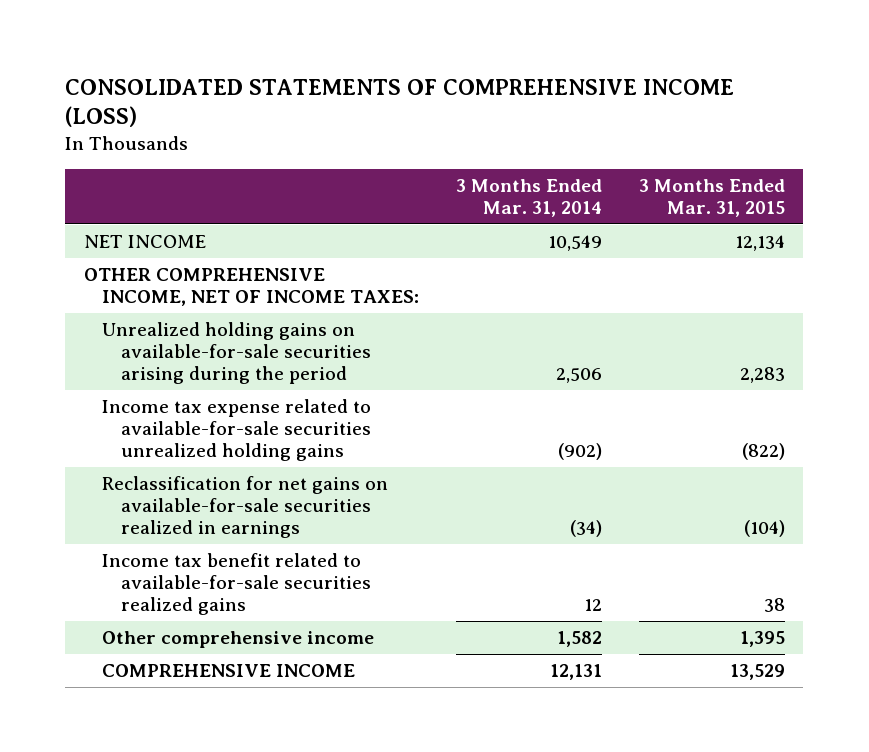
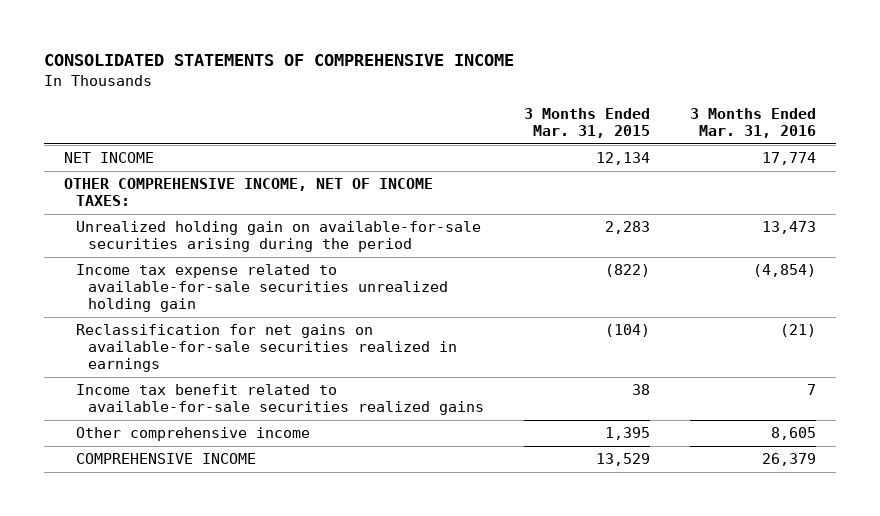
- CONSOLIDATED STATEMENTS OF COMPREHENSIVE INCOME (LOSS)
+ CONSOLIDATED STATEMENTS OF COMPREHENSIVE INCOME
- | 3 Months Ended Mar. 31, 2014 | 3 Months Ended Mar. 31, 2015
+ | 3 Months Ended Mar. 31, 2015 | 3 Months Ended Mar. 31, 2016
- Unrealized holding gains on available-for-sale securities arising during the period | 2,506 | 2,283
- Income tax expense related to available-for-sale securities unrealized holding gains | (902) | (822)
+ Unrealized holding gain on available-for-sale securities arising during the period | 2,283 | 13,473
+ Income tax expense related to available-for-sale securities unrealized holding gain | (822) | (4,854)

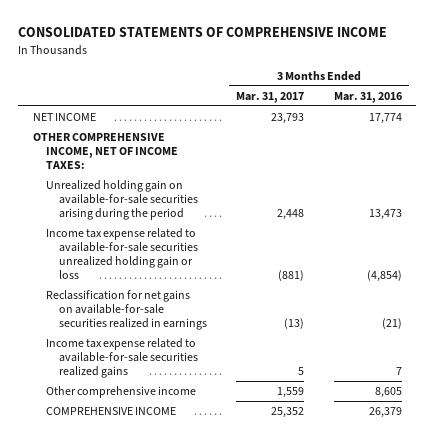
- | 3 Months Ended Mar. 31, 2015 | 3 Months Ended Mar. 31, 2016
+ | 3 Months Ended Mar. 31, 2017 | 3 Months Ended Mar. 31, 2016
- Income tax expense related to available-for-sale securities unrealized holding gain | (822) | (4,854)
+ Income tax expense related to available-for-sale securities unrealized holding gain or loss | (881) | (4,854)
- Income tax benefit related to available-for-sale securities realized gains | 38 | 7
+ Income tax expense related to available-for-sale securities realized gains | 5 | 7

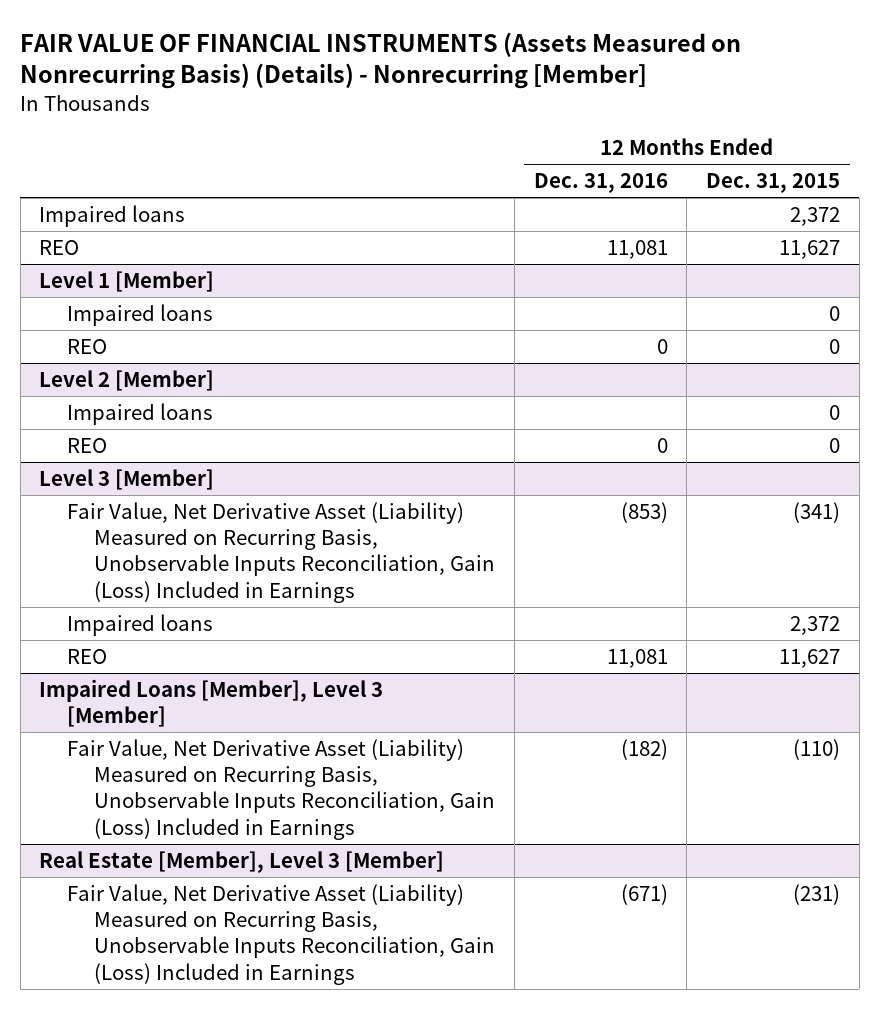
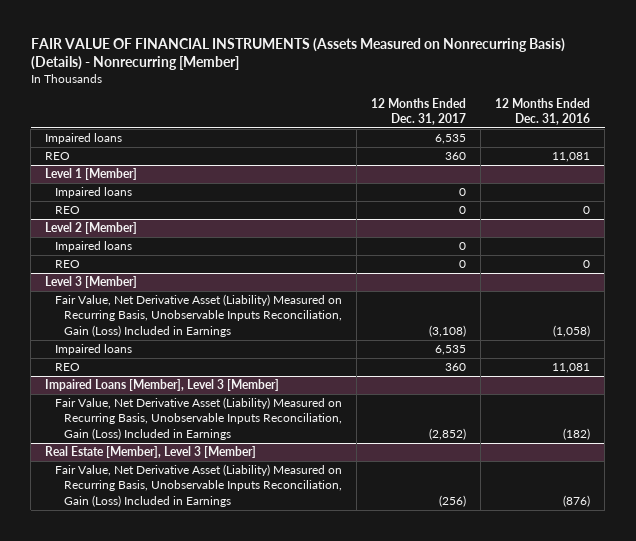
- | 12 Months Ended Dec. 31, 2016 | 12 Months Ended Dec. 31, 2015
+ | 12 Months Ended Dec. 31, 2017 | 12 Months Ended Dec. 31, 2016
@ Level 3 [Member]
- Fair Value, Net Derivative Asset (Liability) Measured on Recurring Basis, Unobservable Inputs Reconciliation, Gain (Loss) Included in Earnings | (853) | (341)
+ Fair Value, Net Derivative Asset (Liability) Measured on Recurring Basis, Unobservable Inputs Reconciliation, Gain (Loss) Included in Earnings | (3,108) | (1,058)
@ Real Estate [Member], Level 3 [Member]
- Fair Value, Net Derivative Asset (Liability) Measured on Recurring Basis, Unobservable Inputs Reconciliation, Gain (Loss) Included in Earnings | (671) | (231)
+ Fair Value, Net Derivative Asset (Liability) Measured on Recurring Basis, Unobservable Inputs Reconciliation, Gain (Loss) Included in Earnings | (256) | (876)

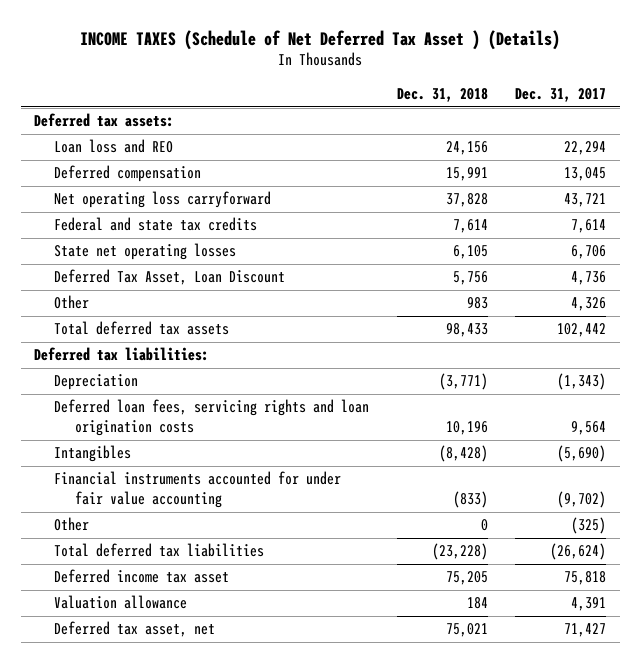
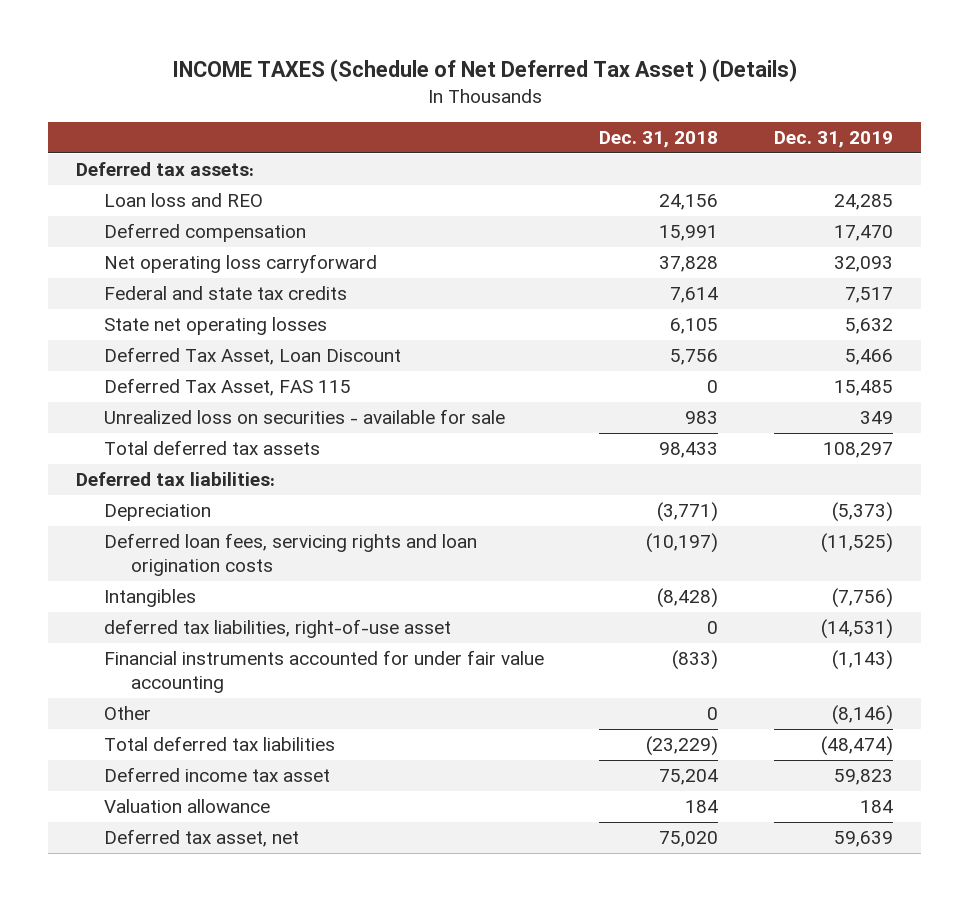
- | Dec. 31, 2018 | Dec. 31, 2017
+ | Dec. 31, 2018 | Dec. 31, 2019
- Other | 983 | 4,326
+ Deferred Tax Asset, FAS 115 | 0 | 15,485
+ Unrealized loss on securities - available for sale | 983 | 349
- Deferred loan fees, servicing rights and loan origination costs | 10,196 | 9,564
+ Deferred loan fees, servicing rights and loan origination costs | (10,197) | (11,525)
+ deferred tax liabilities, right-of-use asset | 0 | (14,531)
- Total deferred tax liabilities | (23,228) | (26,624)
- Deferred income tax asset | 75,205 | 75,818
+ Total deferred tax liabilities | (23,229) | (48,474)
+ Deferred income tax asset | 75,204 | 59,823
- Deferred tax asset, net | 75,021 | 71,427
+ Deferred tax asset, net | 75,020 | 59,639

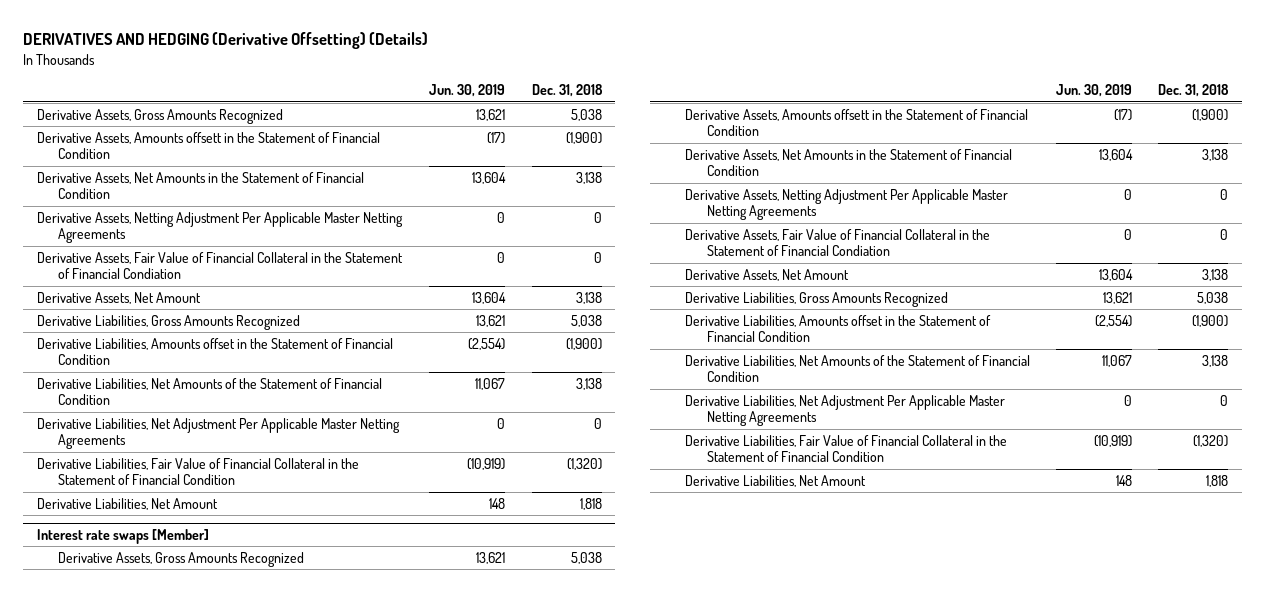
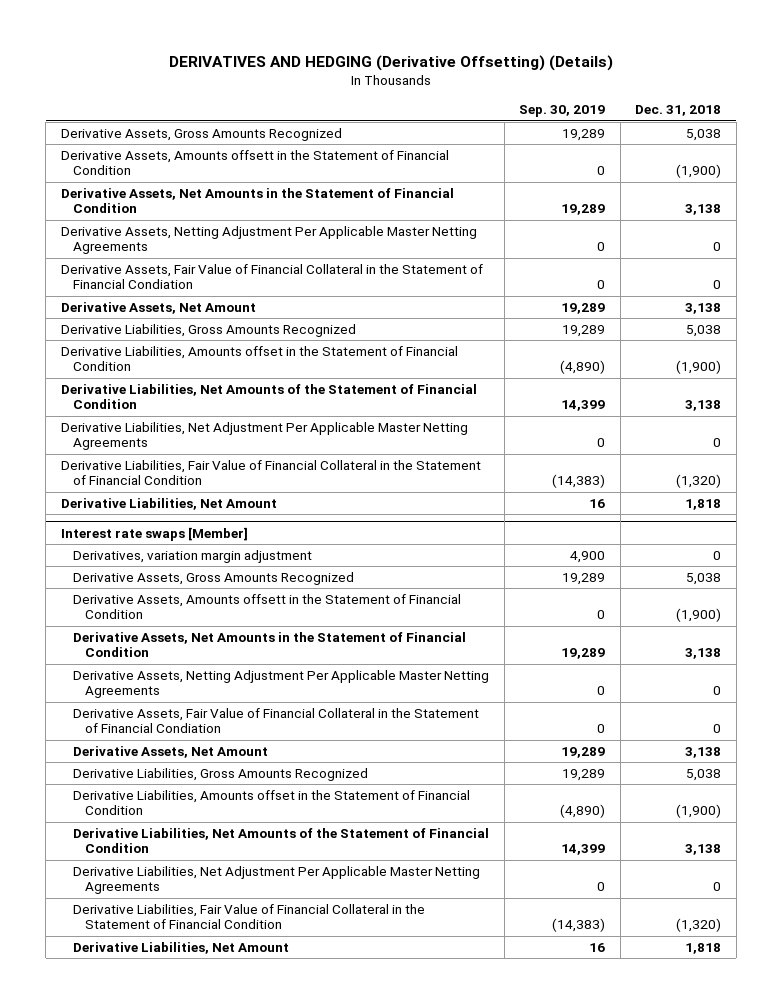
- | Jun. 30, 2019 | Dec. 31, 2018
+ | Sep. 30, 2019 | Dec. 31, 2018
@ Interest rate swaps [Member]
+ Derivatives, variation margin adjustment | 4,900 | 0

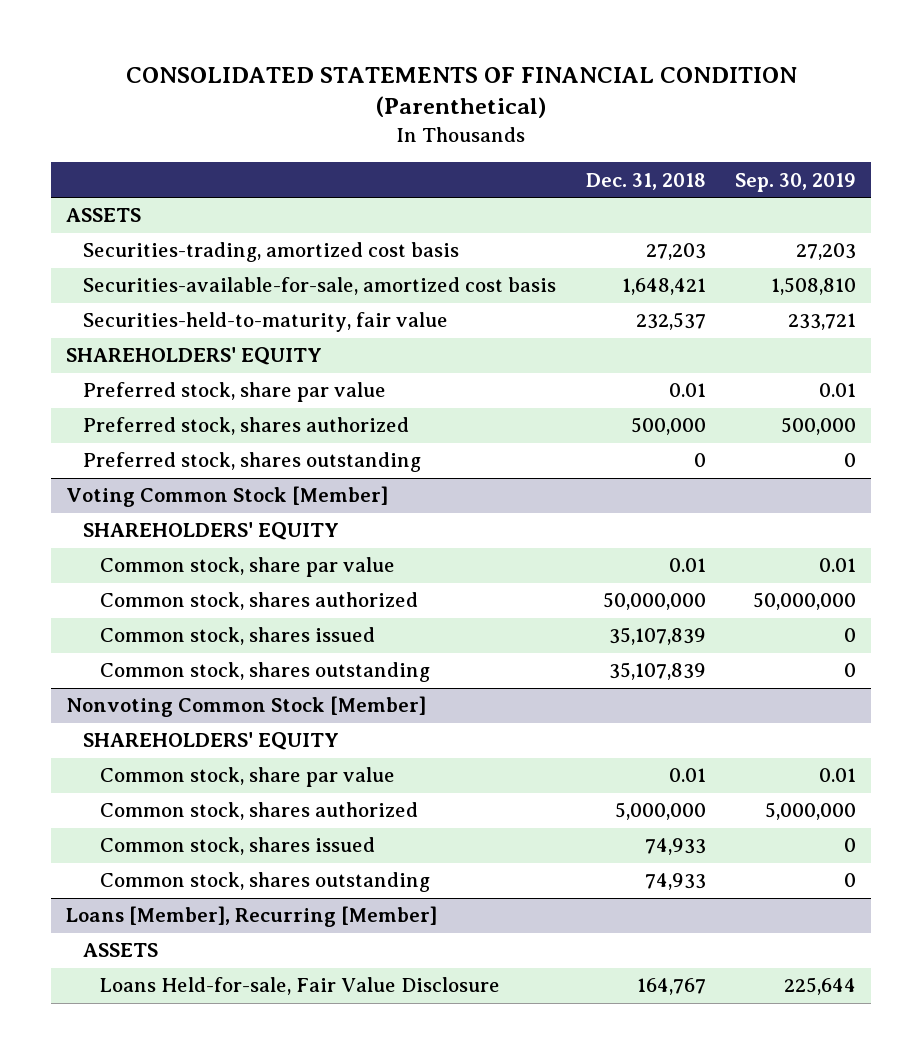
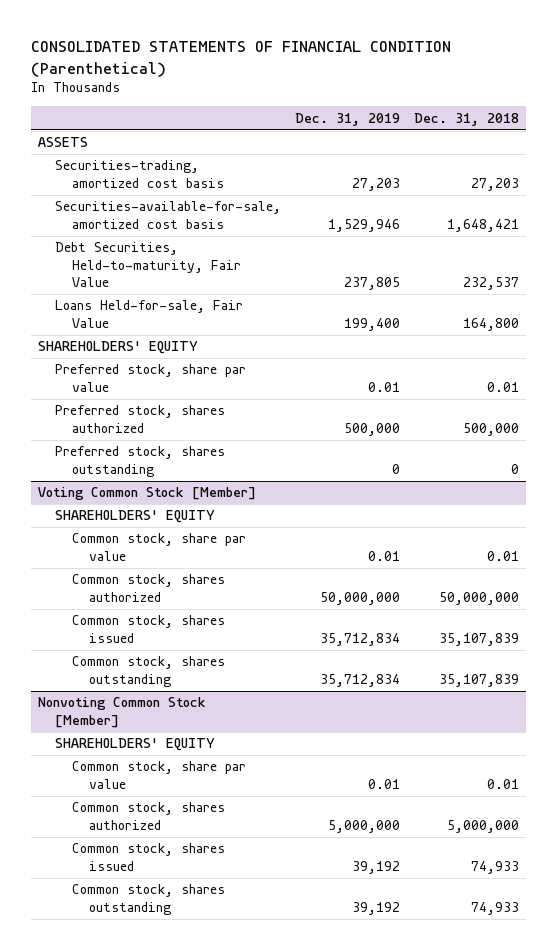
- | Dec. 31, 2018 | Sep. 30, 2019
+ | Dec. 31, 2019 | Dec. 31, 2018
- Securities-held-to-maturity, fair value | 232,537 | 233,721
+ Debt Securities, Held-to-maturity, Fair Value | 237,805 | 232,537
+ Loans Held-for-sale, Fair Value | 199,400 | 164,800
- Loans [Member], Recurring [Member]
- ASSETS
- Loans Held-for-sale, Fair Value Disclosure | 164,767 | 225,644

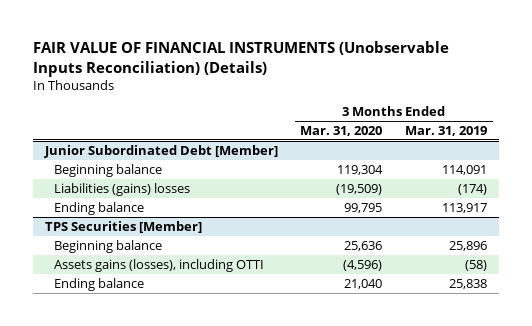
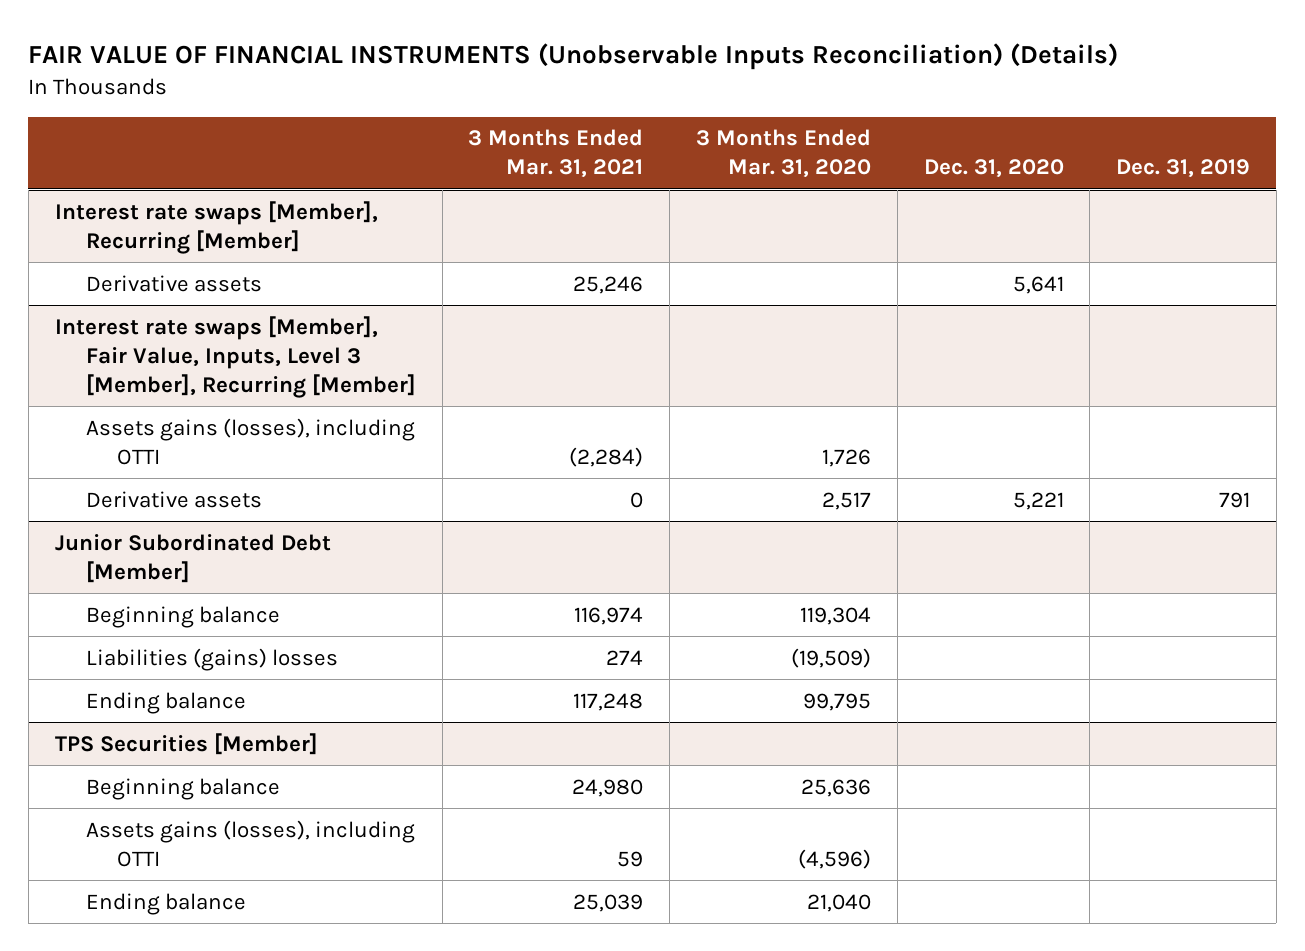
- | 3 Months Ended Mar. 31, 2020 | 3 Months Ended Mar. 31, 2019
+ | 3 Months Ended Mar. 31, 2021 | 3 Months Ended Mar. 31, 2020 | Dec. 31, 2020 | Dec. 31, 2019
+ Interest rate swaps [Member], Recurring [Member]
+ Derivative assets | 25,246 | | 5,641 |
+ Interest rate swaps [Member], Fair Value, Inputs, Level 3 [Member], Recurring [Member]
+ Assets gains (losses), including OTTI | (2,284) | 1,726 | |
+ Derivative assets | 0 | 2,517 | 5,221 | 791

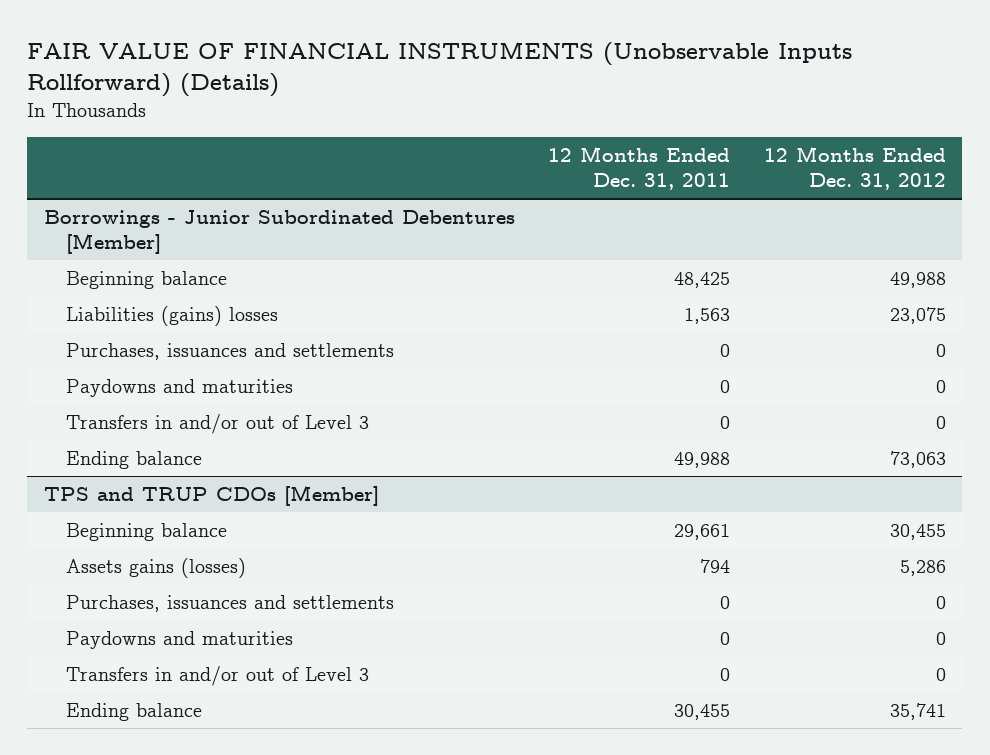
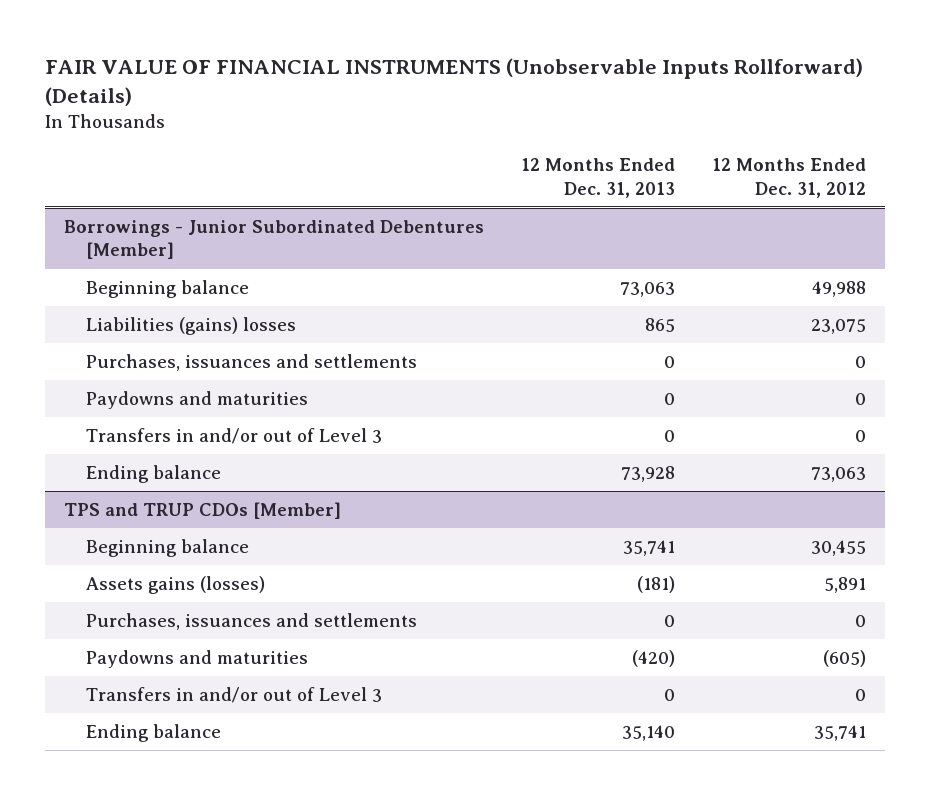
- | 12 Months Ended Dec. 31, 2011 | 12 Months Ended Dec. 31, 2012
+ | 12 Months Ended Dec. 31, 2013 | 12 Months Ended Dec. 31, 2012
@ TPS and TRUP CDOs [Member]
- Assets gains (losses) | 794 | 5,286
+ Assets gains (losses) | (181) | 5,891
- Paydowns and maturities | 0 | 0
+ Paydowns and maturities | (420) | (605)

